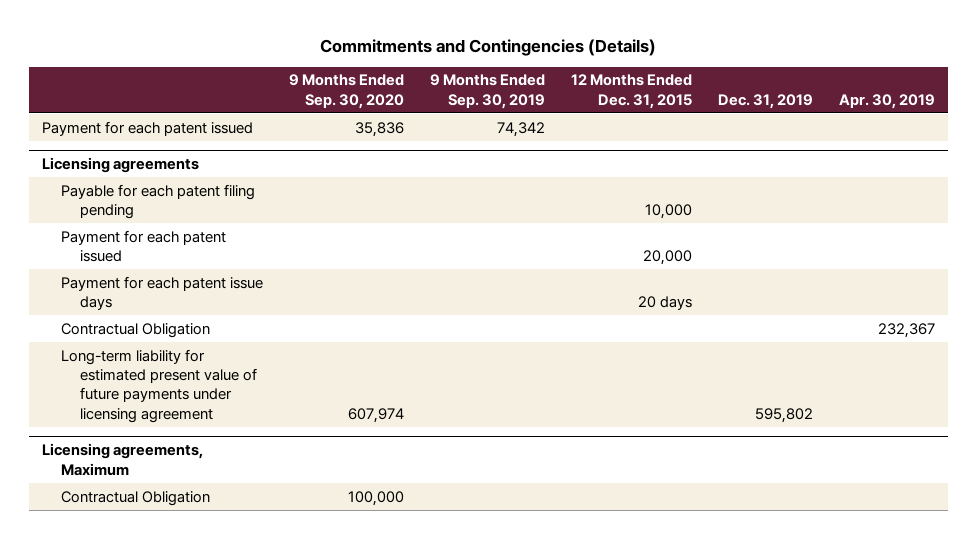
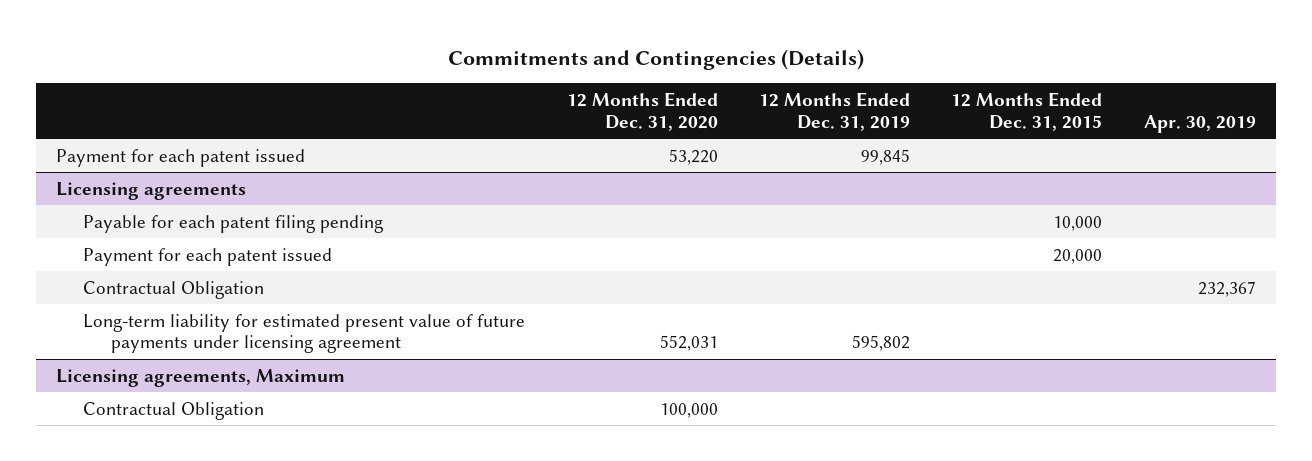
- | 9 Months Ended Sep. 30, 2020 | 9 Months Ended Sep. 30, 2019 | 12 Months Ended Dec. 31, 2015 | Dec. 31, 2019 | Apr. 30, 2019
+ | 12 Months Ended Dec. 31, 2020 | 12 Months Ended Dec. 31, 2019 | 12 Months Ended Dec. 31, 2015 | Apr. 30, 2019
@ Licensing agreements
- Payment for each patent issue days | | | 20 days | |

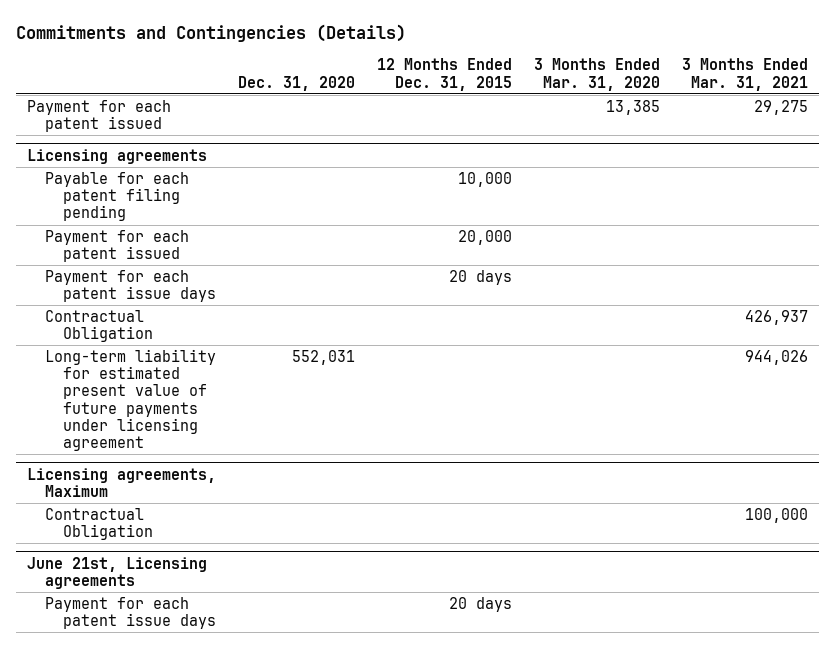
- | 12 Months Ended Dec. 31, 2020 | 12 Months Ended Dec. 31, 2019 | 12 Months Ended Dec. 31, 2015 | Apr. 30, 2019
+ | Dec. 31, 2020 | 12 Months Ended Dec. 31, 2015 | 3 Months Ended Mar. 31, 2020 | 3 Months Ended Mar. 31, 2021
@ Licensing agreements
+ Payment for each patent issue days | | 20 days | |
+ June 21st, Licensing agreements
+ Payment for each patent issue days | | 20 days | |

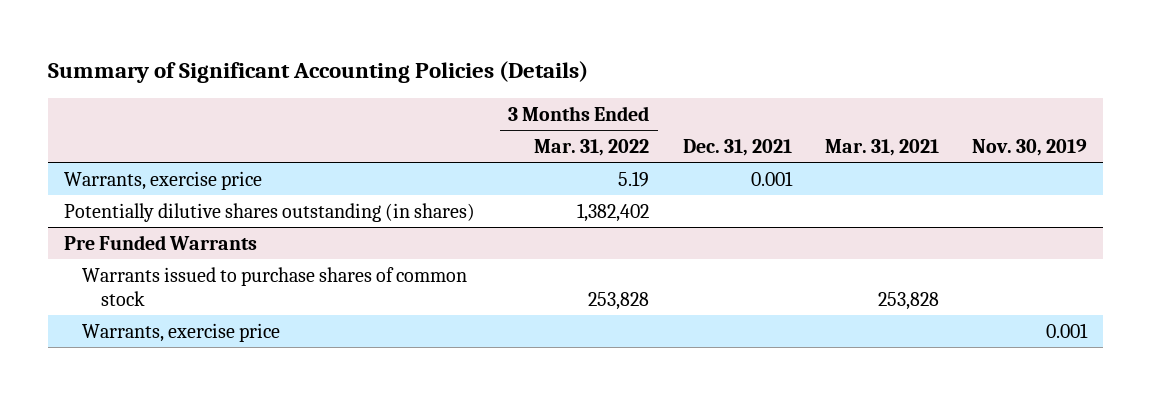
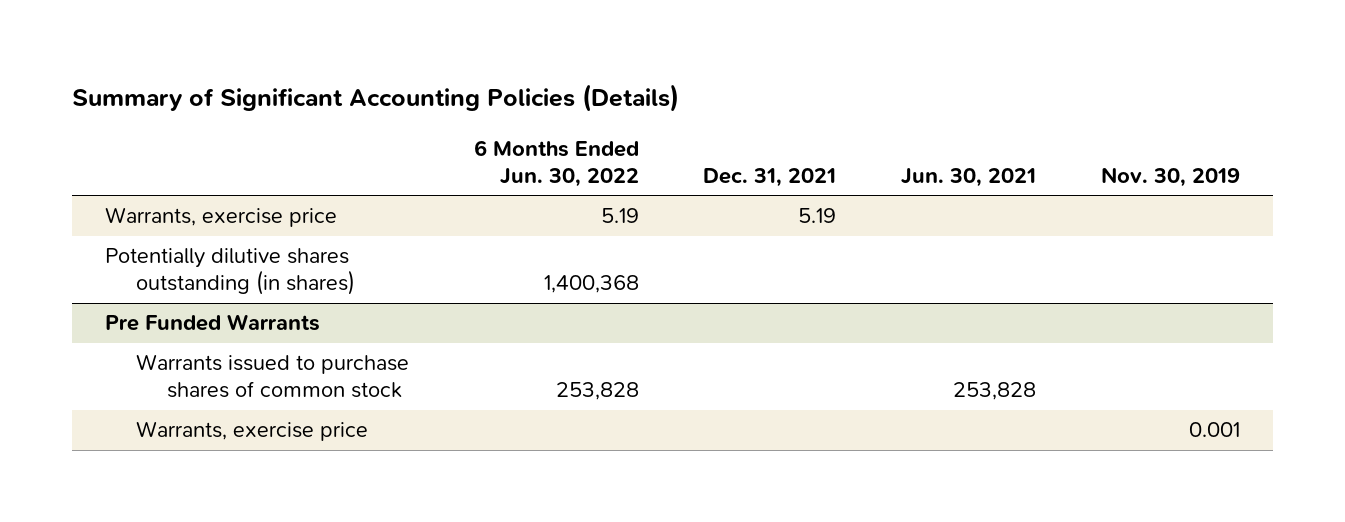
- | 3 Months Ended Mar. 31, 2022 | Dec. 31, 2021 | Mar. 31, 2021 | Nov. 30, 2019
+ | 6 Months Ended Jun. 30, 2022 | Dec. 31, 2021 | Jun. 30, 2021 | Nov. 30, 2019
- Warrants, exercise price | 5.19 | 0.001 | |
+ Warrants, exercise price | 5.19 | 5.19 | |

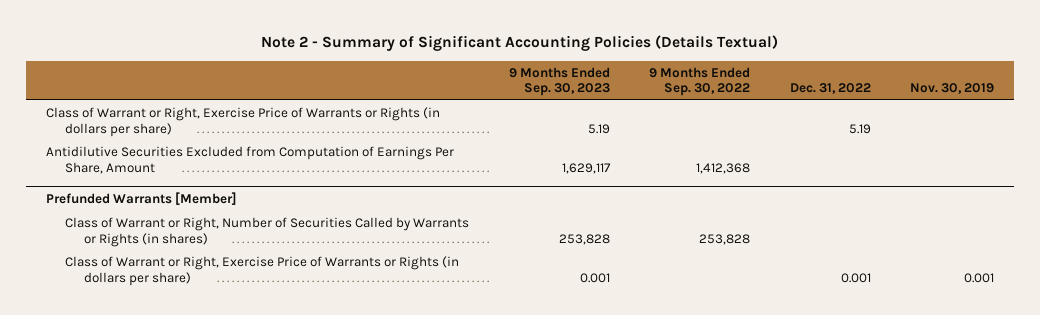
- Summary of Significant Accounting Policies (Details)
+ Note 2 - Summary of Significant Accounting Policies (Details Textual)
- | 6 Months Ended Jun. 30, 2022 | Dec. 31, 2021 | Jun. 30, 2021 | Nov. 30, 2019
+ | 9 Months Ended Sep. 30, 2023 | 9 Months Ended Sep. 30, 2022 | Dec. 31, 2022 | Nov. 30, 2019
- Warrants, exercise price | 5.19 | 5.19 | |
- Potentially dilutive shares outstanding (in shares) | 1,400,368 | | |
- Pre Funded Warrants
- Warrants issued to purchase shares of common stock | 253,828 | | 253,828 |
- Warrants, exercise price | | | | 0.001
+ Class of Warrant or Right, Exercise Price of Warrants or Rights (in dollars per share) | 5.19 | | 5.19 |
+ Antidilutive Securities Excluded from Computation of Earnings Per Share, Amount | 1,629,117 | 1,412,368 | |
+ Prefunded Warrants [Member]
+ Class of Warrant or Right, Number of Securities Called by Warrants or Rights (in shares) | 253,828 | 253,828 | |
+ Class of Warrant or Right, Exercise Price of Warrants or Rights (in dollars per share) | 0.001 | | 0.001 | 0.001

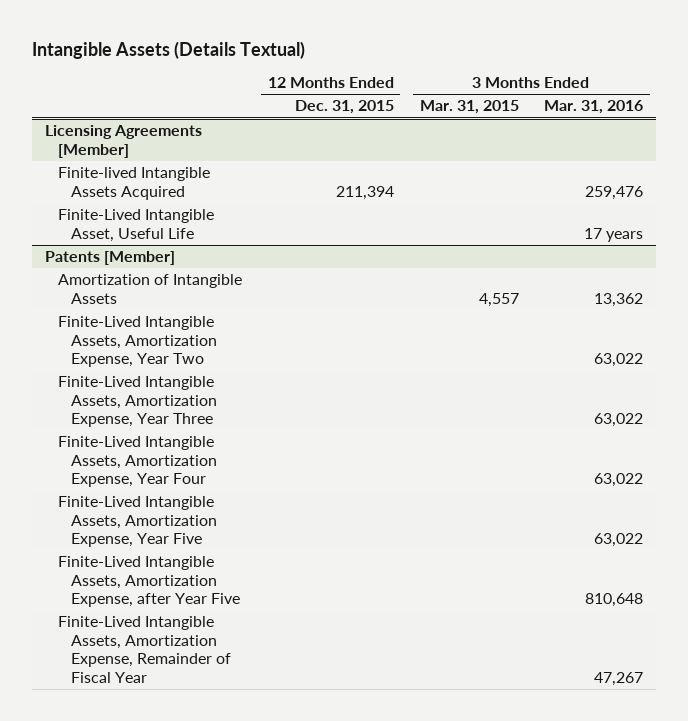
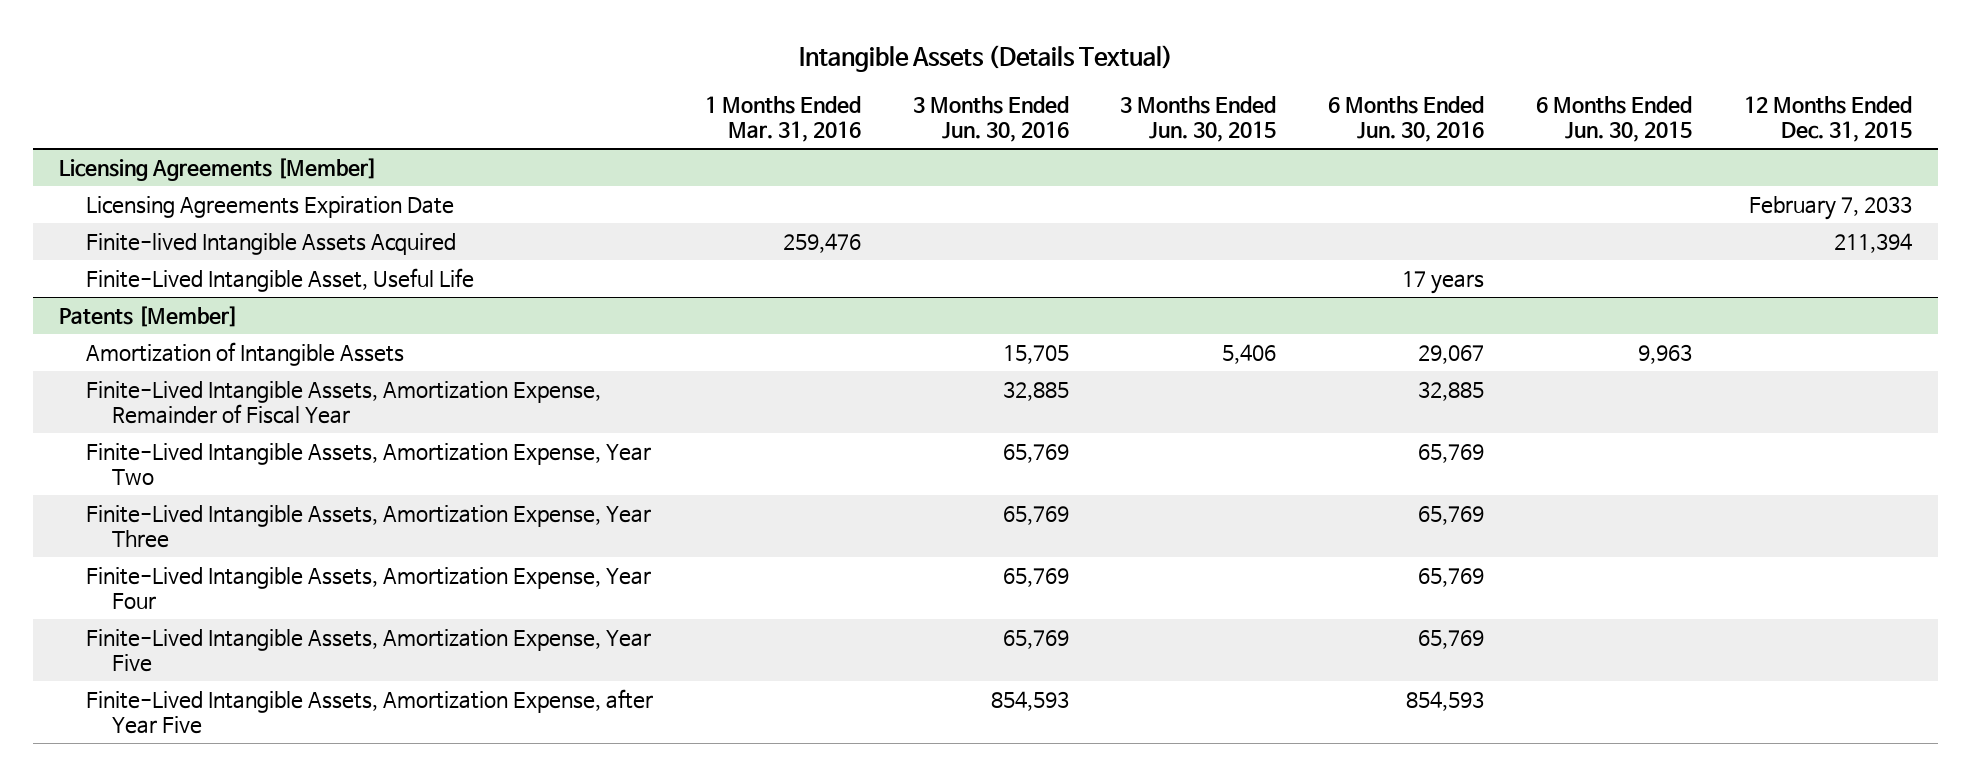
- | 12 Months Ended Dec. 31, 2015 | 3 Months Ended Mar. 31, 2015 | 3 Months Ended Mar. 31, 2016
+ | 1 Months Ended Mar. 31, 2016 | 3 Months Ended Jun. 30, 2016 | 3 Months Ended Jun. 30, 2015 | 6 Months Ended Jun. 30, 2016 | 6 Months Ended Jun. 30, 2015 | 12 Months Ended Dec. 31, 2015
@ Licensing Agreements [Member]
+ Licensing Agreements Expiration Date | | | | | | February 7, 2033
@ Patents [Member]
moved up: Finite-Lived Intangible Assets, Amortization Expense, Remainder of Fiscal Year | | 32,885 | | 32,885 | |

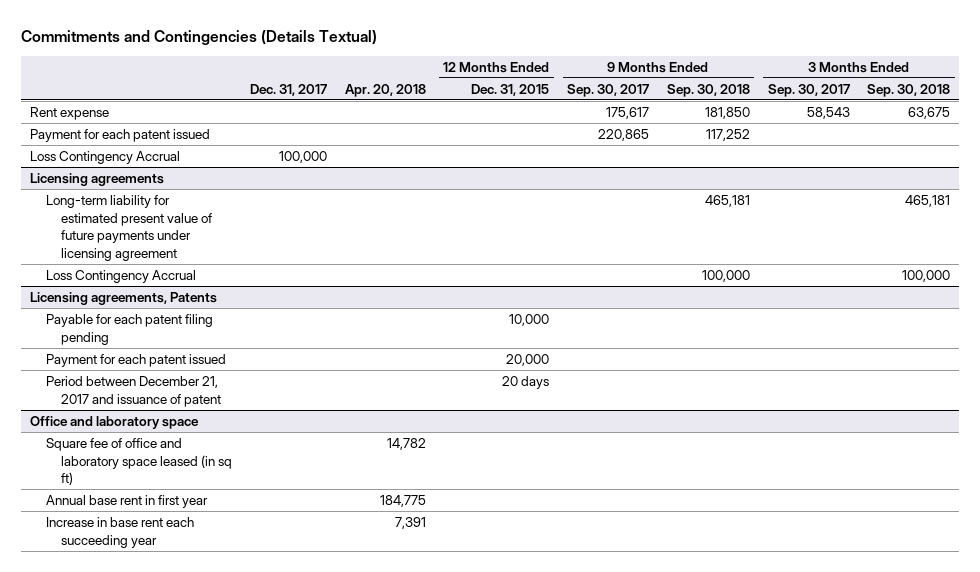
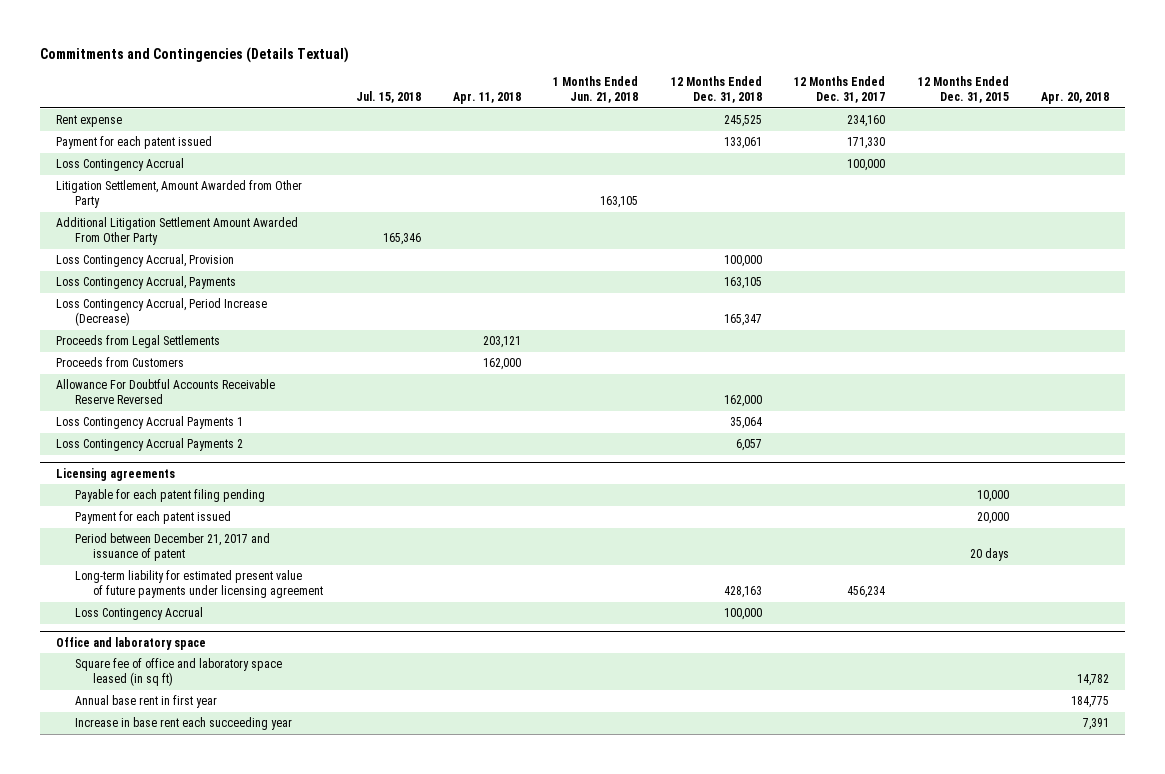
- | Dec. 31, 2017 | Apr. 20, 2018 | 12 Months Ended Dec. 31, 2015 | 9 Months Ended Sep. 30, 2017 | 9 Months Ended Sep. 30, 2018 | 3 Months Ended Sep. 30, 2017 | 3 Months Ended Sep. 30, 2018
+ | Jul. 15, 2018 | Apr. 11, 2018 | 1 Months Ended Jun. 21, 2018 | 12 Months Ended Dec. 31, 2018 | 12 Months Ended Dec. 31, 2017 | 12 Months Ended Dec. 31, 2015 | Apr. 20, 2018
+ Litigation Settlement, Amount Awarded from Other Party | | | 163,105 | | | |
+ Additional Litigation Settlement Amount Awarded From Other Party | 165,346 | | | | | |
+ Loss Contingency Accrual, Provision | | | | 100,000 | | |
+ Loss Contingency Accrual, Payments | | | | 163,105 | | |
+ Loss Contingency Accrual, Period Increase (Decrease) | | | | 165,347 | | |
+ Proceeds from Legal Settlements | | 203,121 | | | | |
+ Proceeds from Customers | | 162,000 | | | | |
+ Allowance For Doubtful Accounts Receivable Reserve Reversed | | | | 162,000 | | |
+ Loss Contingency Accrual Payments 1 | | | | 35,064 | | |
+ Loss Contingency Accrual Payments 2 | | | | 6,057 | | |
@ Licensing agreements
+ Payable for each patent filing pending | | | | | | 10,000 |
+ Payment for each patent issued | | | | | | 20,000 |
+ Period between December 21, 2017 and issuance of patent | | | | | | 20 days |
- Licensing agreements, Patents
- Payable for each patent filing pending | | | 10,000 | | | |
- Payment for each patent issued | | | 20,000 | | | |
- Period between December 21, 2017 and issuance of patent | | | 20 days | | | |

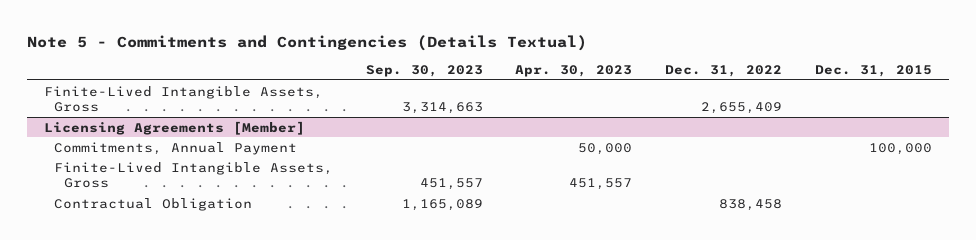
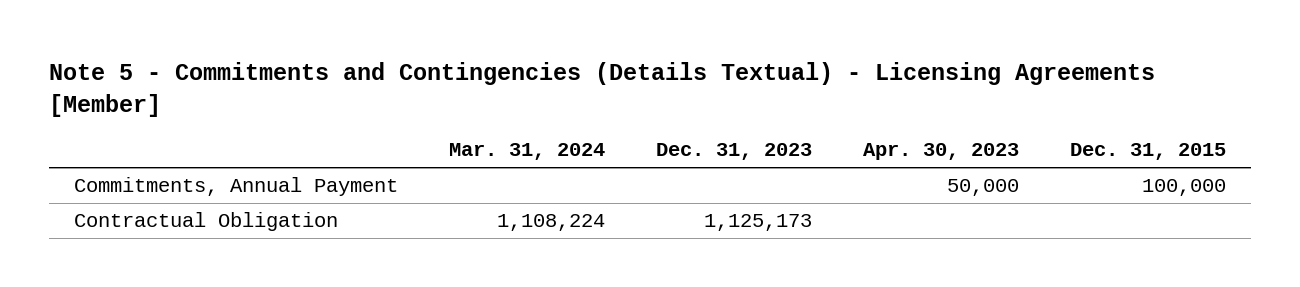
- Note 5 - Commitments and Contingencies (Details Textual)
+ Note 5 - Commitments and Contingencies (Details Textual) - Licensing Agreements [Member]
- | Sep. 30, 2023 | Apr. 30, 2023 | Dec. 31, 2022 | Dec. 31, 2015
+ | Mar. 31, 2024 | Dec. 31, 2023 | Apr. 30, 2023 | Dec. 31, 2015
- Finite-Lived Intangible Assets, Gross | 3,314,663 | | 2,655,409 |
- Licensing Agreements [Member]
- Commitments, Annual Payment | | 50,000 | | 100,000
- Finite-Lived Intangible Assets, Gross | 451,557 | 451,557 | |
- Contractual Obligation | 1,165,089 | | 838,458 |
+ Commitments, Annual Payment | | | 50,000 | 100,000
+ Contractual Obligation | 1,108,224 | 1,125,173 | |

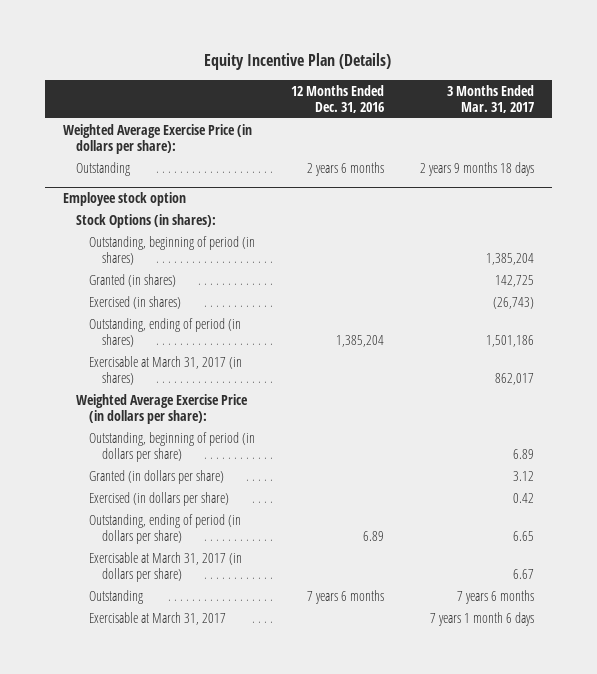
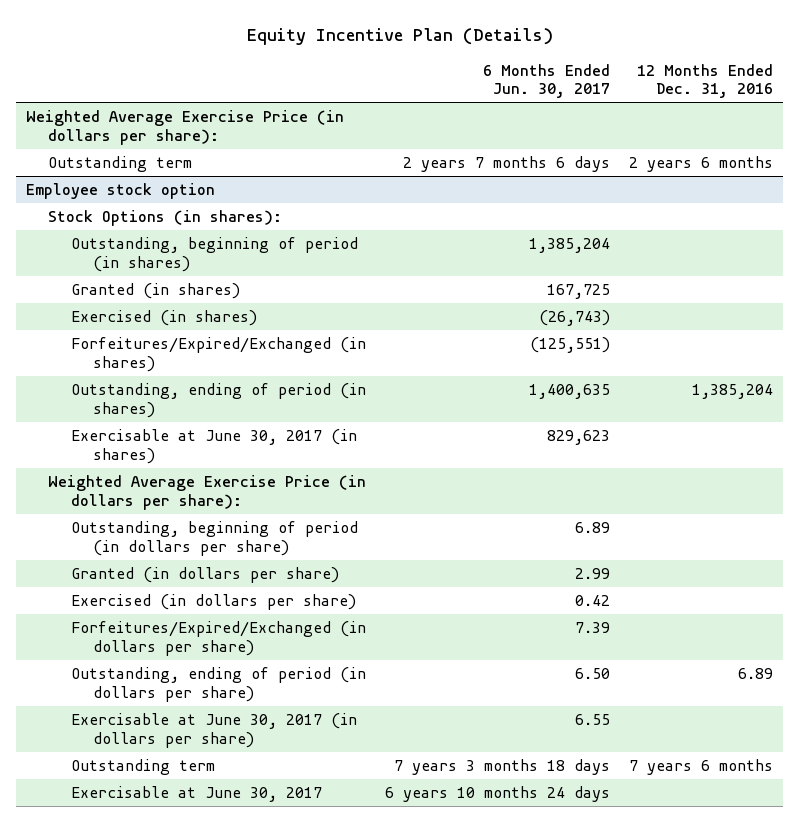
- | 12 Months Ended Dec. 31, 2016 | 3 Months Ended Mar. 31, 2017
+ | 6 Months Ended Jun. 30, 2017 | 12 Months Ended Dec. 31, 2016
- Outstanding | 2 years 6 months | 2 years 9 months 18 days
+ Outstanding term | 2 years 7 months 6 days | 2 years 6 months
@ Employee stock option
+ Forfeitures/Expired/Exchanged (in shares) | (125,551) |
- Exercisable at March 31, 2017 (in shares) | | 862,017
+ Exercisable at June 30, 2017 (in shares) | 829,623 |
+ Forfeitures/Expired/Exchanged (in dollars per share) | 7.39 |
- Exercisable at March 31, 2017 (in dollars per share) | | 6.67
- Outstanding | 7 years 6 months | 7 years 6 months
- Exercisable at March 31, 2017 | | 7 years 1 month 6 days
+ Exercisable at June 30, 2017 (in dollars per share) | 6.55 |
+ Outstanding term | 7 years 3 months 18 days | 7 years 6 months
+ Exercisable at June 30, 2017 | 6 years 10 months 24 days |

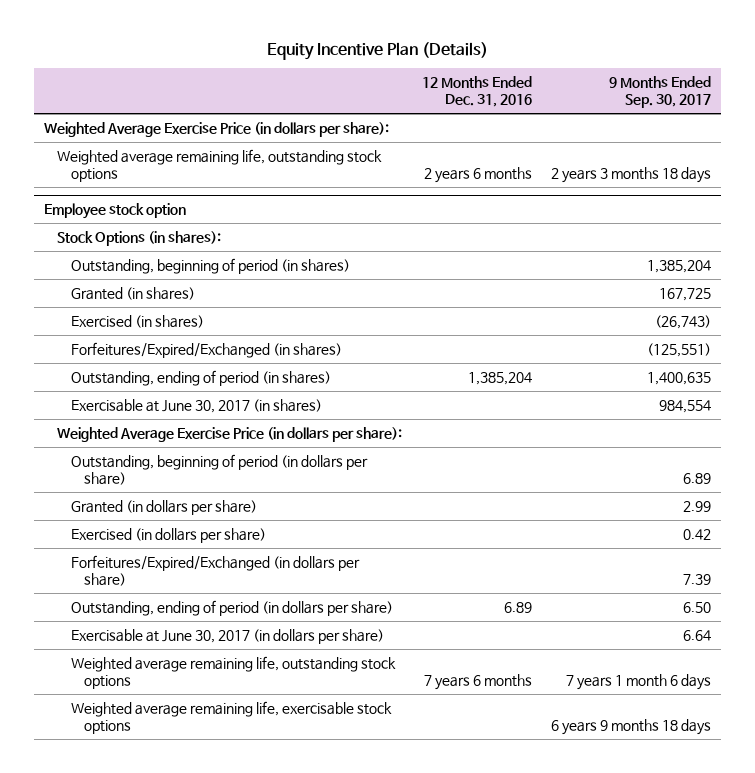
- | 6 Months Ended Jun. 30, 2017 | 12 Months Ended Dec. 31, 2016
+ | 12 Months Ended Dec. 31, 2016 | 9 Months Ended Sep. 30, 2017
- Outstanding term | 2 years 7 months 6 days | 2 years 6 months
+ Weighted average remaining life, outstanding stock options | 2 years 6 months | 2 years 3 months 18 days
@ Employee stock option
- Outstanding term | 7 years 3 months 18 days | 7 years 6 months
- Exercisable at June 30, 2017 | 6 years 10 months 24 days |
+ Weighted average remaining life, outstanding stock options | 7 years 6 months | 7 years 1 month 6 days
+ Weighted average remaining life, exercisable stock options | | 6 years 9 months 18 days

